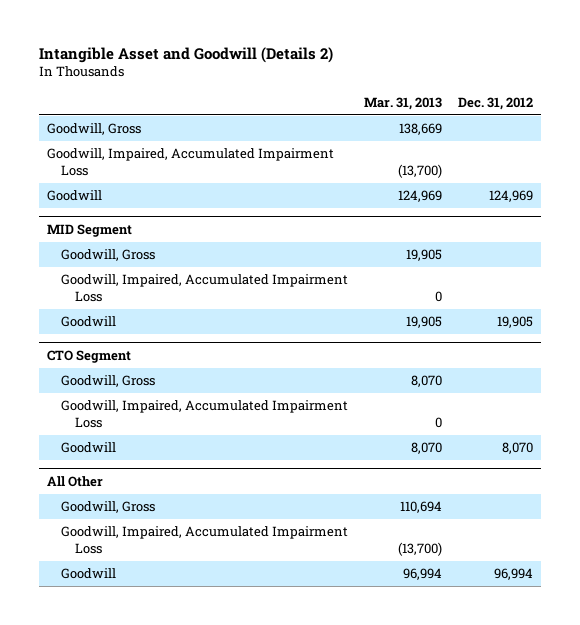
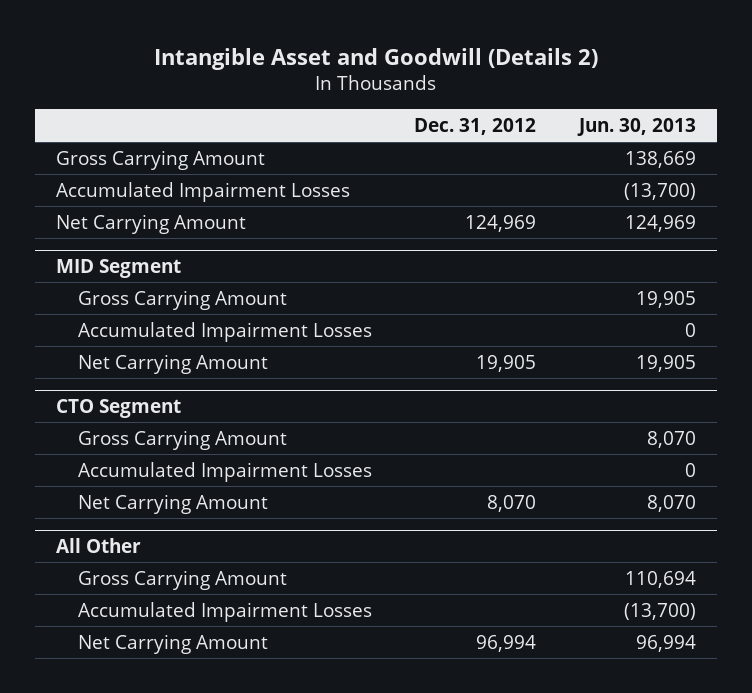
- | Mar. 31, 2013 | Dec. 31, 2012
+ | Dec. 31, 2012 | Jun. 30, 2013
- Goodwill, Gross | 138,669 |
- Goodwill, Impaired, Accumulated Impairment Loss | (13,700) |
- Goodwill | 124,969 | 124,969
+ Gross Carrying Amount | | 138,669
+ Accumulated Impairment Losses | | (13,700)
+ Net Carrying Amount | 124,969 | 124,969
@ MID Segment
- Goodwill, Gross | 19,905 |
- Goodwill, Impaired, Accumulated Impairment Loss | 0 |
- Goodwill | 19,905 | 19,905
+ Gross Carrying Amount | | 19,905
+ Accumulated Impairment Losses | | 0
+ Net Carrying Amount | 19,905 | 19,905
@ CTO Segment
- Goodwill, Gross | 8,070 |
- Goodwill, Impaired, Accumulated Impairment Loss | 0 |
- Goodwill | 8,070 | 8,070
+ Gross Carrying Amount | | 8,070
+ Accumulated Impairment Losses | | 0
+ Net Carrying Amount | 8,070 | 8,070
@ All Other
- Goodwill, Gross | 110,694 |
- Goodwill, Impaired, Accumulated Impairment Loss | (13,700) |
- Goodwill | 96,994 | 96,994
+ Gross Carrying Amount | | 110,694
+ Accumulated Impairment Losses | | (13,700)
+ Net Carrying Amount | 96,994 | 96,994

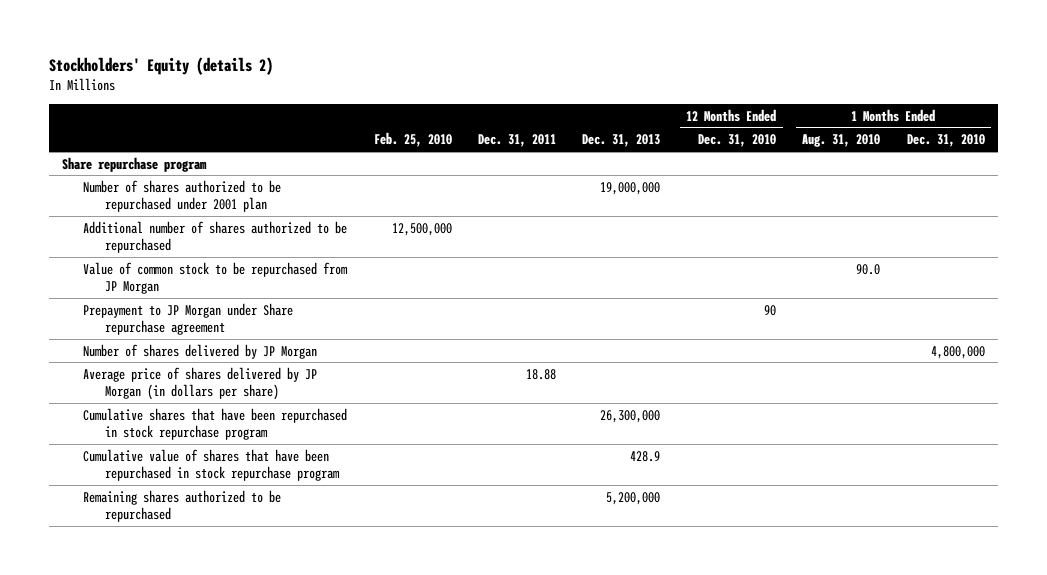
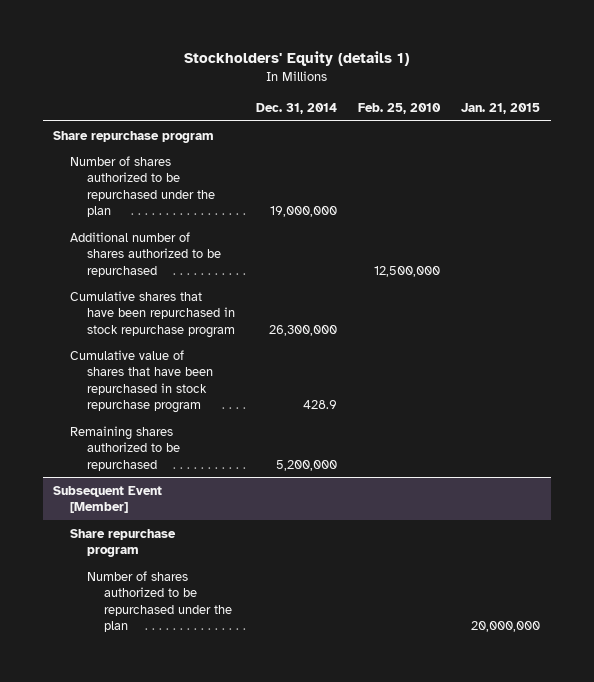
- Stockholders' Equity (details 2)
+ Stockholders' Equity (details 1)
- | Feb. 25, 2010 | Dec. 31, 2011 | Dec. 31, 2013 | 12 Months Ended Dec. 31, 2010 | 1 Months Ended Aug. 31, 2010 | 1 Months Ended Dec. 31, 2010
+ | Dec. 31, 2014 | Feb. 25, 2010 | Jan. 21, 2015
- Number of shares authorized to be repurchased under 2001 plan | | | 19,000,000 | | |
+ Number of shares authorized to be repurchased under the plan | 19,000,000 | |
- Value of common stock to be repurchased from JP Morgan | | | | | 90.0 |
- Prepayment to JP Morgan under Share repurchase agreement | | | | 90 | |
- Number of shares delivered by JP Morgan | | | | | | 4,800,000
- Average price of shares delivered by JP Morgan (in dollars per share) | | 18.88 | | | |
+ Subsequent Event [Member]
+ Share repurchase program
+ Number of shares authorized to be repurchased under the plan | | | 20,000,000

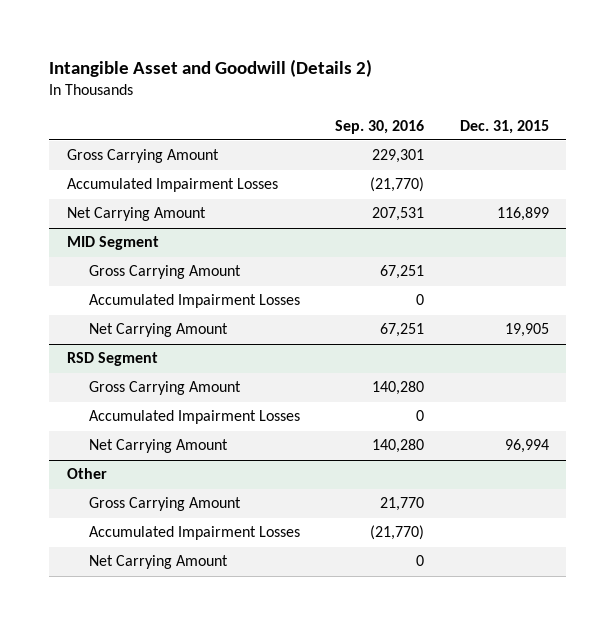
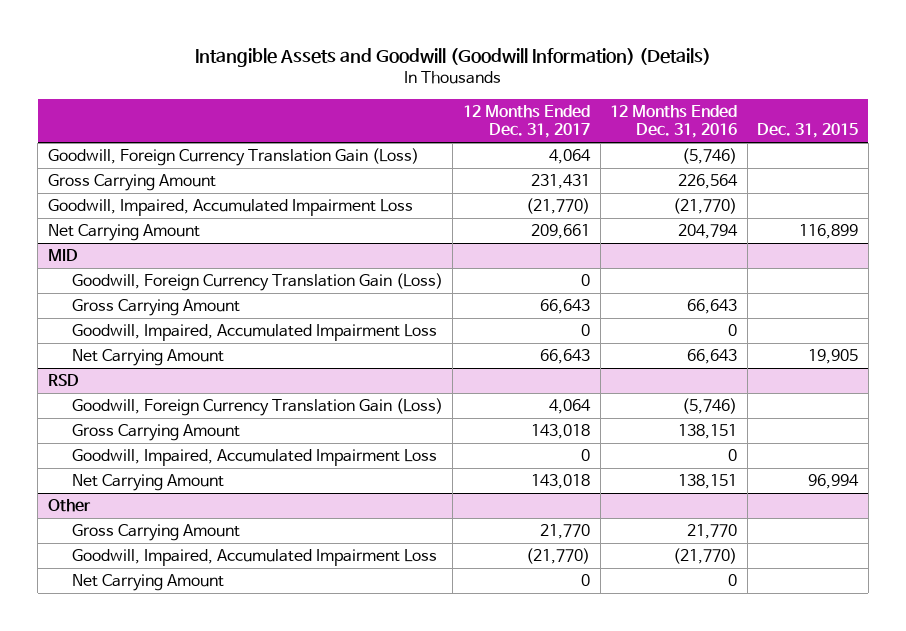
- Intangible Asset and Goodwill (Details 2)
+ Intangible Assets and Goodwill (Goodwill Information) (Details)
- | Sep. 30, 2016 | Dec. 31, 2015
+ | 12 Months Ended Dec. 31, 2017 | 12 Months Ended Dec. 31, 2016 | Dec. 31, 2015
+ Goodwill, Foreign Currency Translation Gain (Loss) | 4,064 | (5,746) |
- Accumulated Impairment Losses | (21,770) |
+ Goodwill, Impaired, Accumulated Impairment Loss | (21,770) | (21,770) |
- MID Segment
+ MID
+ Goodwill, Foreign Currency Translation Gain (Loss) | 0 | |
- Accumulated Impairment Losses | 0 |
+ Goodwill, Impaired, Accumulated Impairment Loss | 0 | 0 |
- RSD Segment
+ RSD
+ Goodwill, Foreign Currency Translation Gain (Loss) | 4,064 | (5,746) |
- Accumulated Impairment Losses | 0 |
+ Goodwill, Impaired, Accumulated Impairment Loss | 0 | 0 |
@ Other
- Accumulated Impairment Losses | (21,770) |
+ Goodwill, Impaired, Accumulated Impairment Loss | (21,770) | (21,770) |

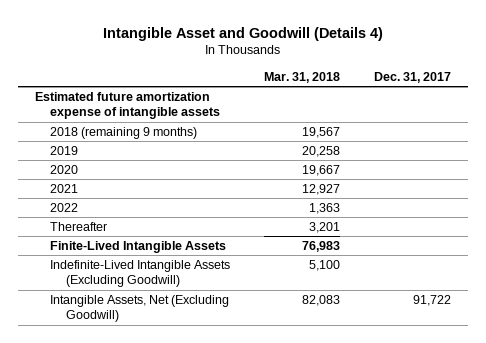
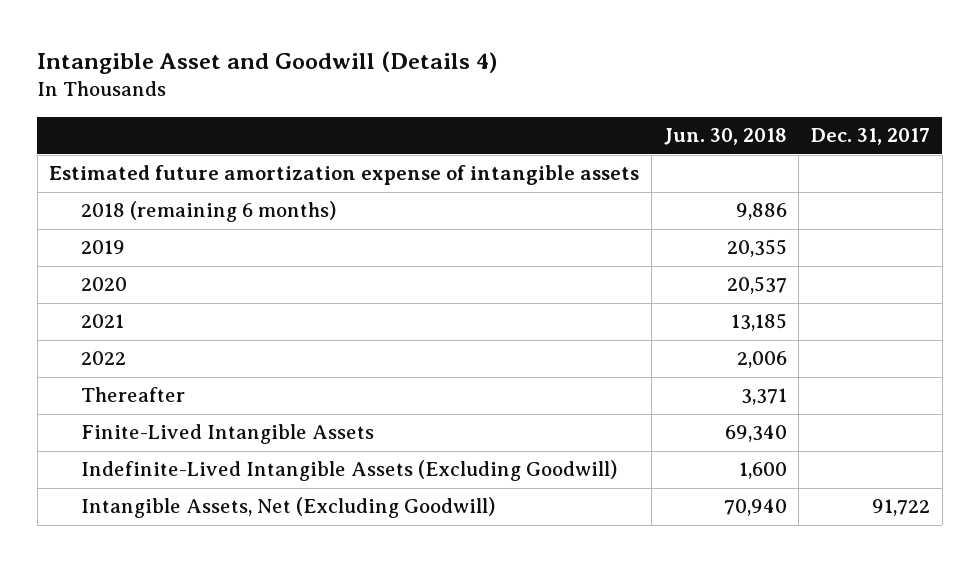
- | Mar. 31, 2018 | Dec. 31, 2017
+ | Jun. 30, 2018 | Dec. 31, 2017
- 2018 (remaining 9 months) | 19,567 |
+ 2018 (remaining 6 months) | 9,886 |

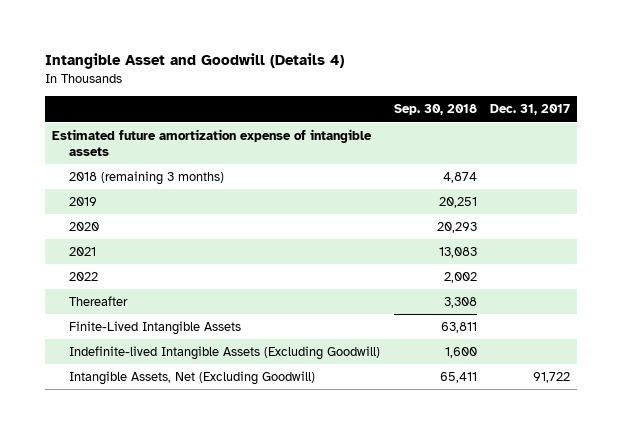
- | Jun. 30, 2018 | Dec. 31, 2017
+ | Sep. 30, 2018 | Dec. 31, 2017
- 2018 (remaining 6 months) | 9,886 |
+ 2018 (remaining 3 months) | 4,874 |
- Indefinite-Lived Intangible Assets (Excluding Goodwill) | 1,600 |
+ Indefinite-lived Intangible Assets (Excluding Goodwill) | 1,600 |

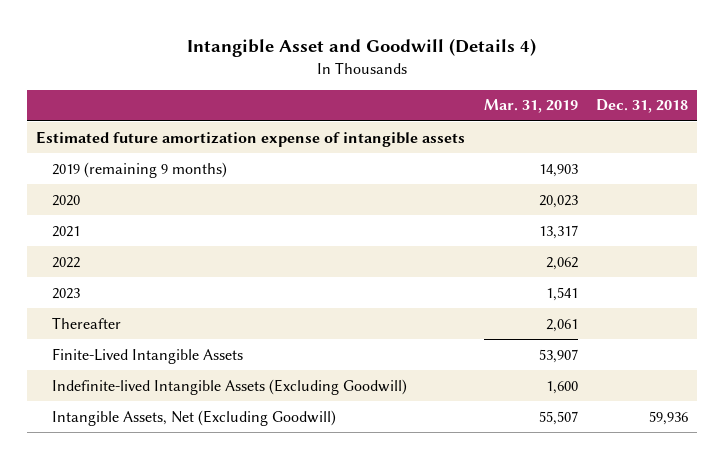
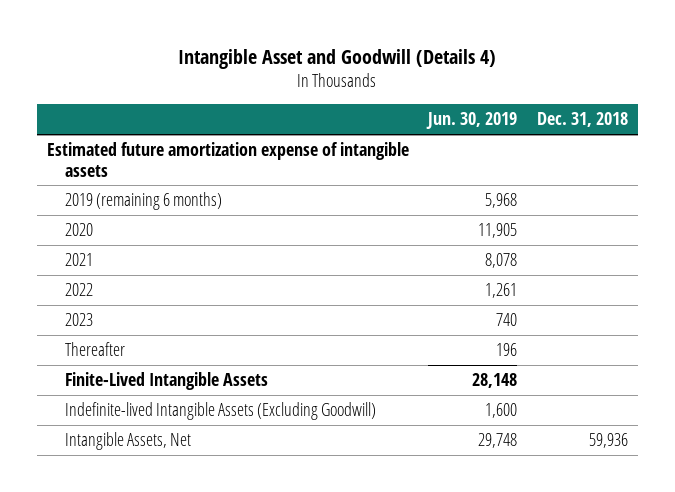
- | Mar. 31, 2019 | Dec. 31, 2018
+ | Jun. 30, 2019 | Dec. 31, 2018
- 2019 (remaining 9 months) | 14,903 |
+ 2019 (remaining 6 months) | 5,968 |
- Intangible Assets, Net (Excluding Goodwill) | 55,507 | 59,936
+ Intangible Assets, Net | 29,748 | 59,936

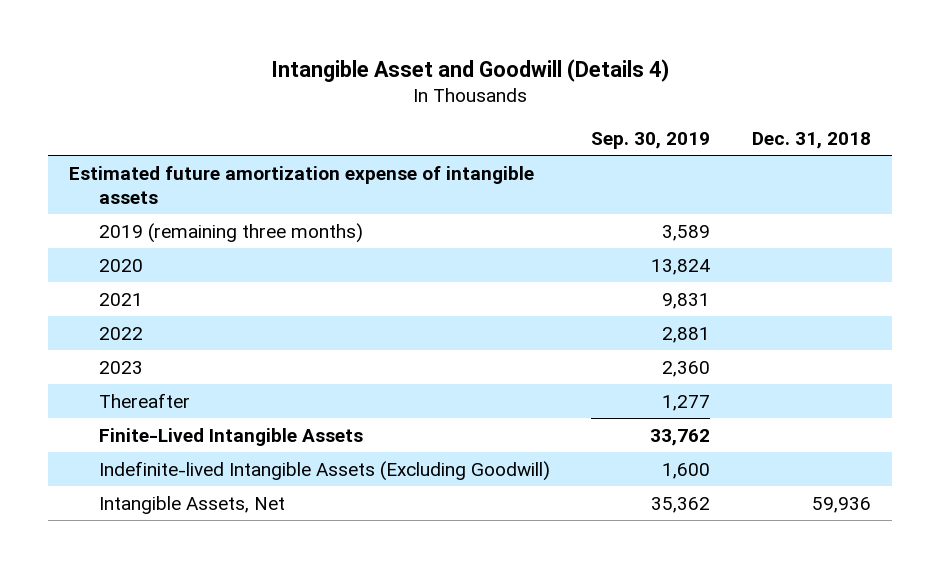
- | Jun. 30, 2019 | Dec. 31, 2018
+ | Sep. 30, 2019 | Dec. 31, 2018
- 2019 (remaining 6 months) | 5,968 |
+ 2019 (remaining three months) | 3,589 |

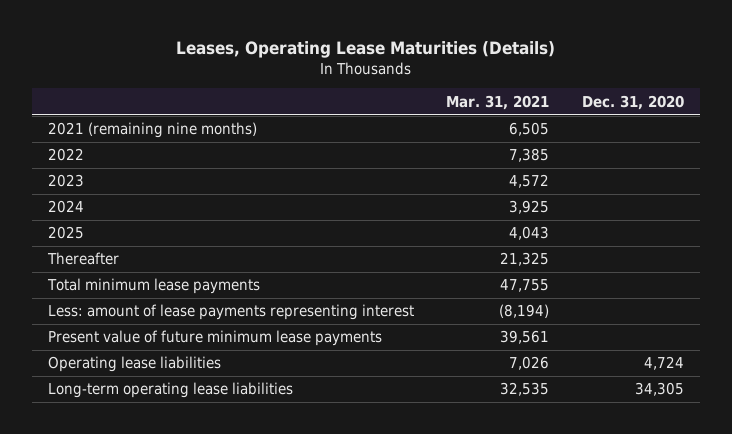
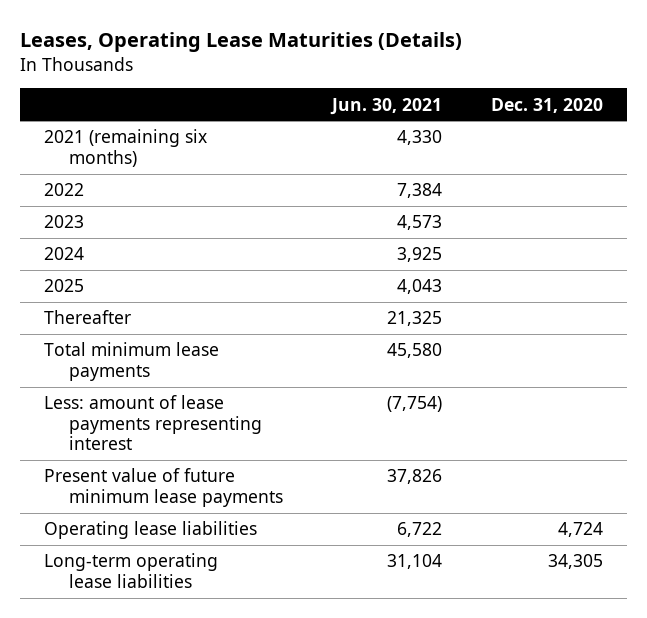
- | Mar. 31, 2021 | Dec. 31, 2020
+ | Jun. 30, 2021 | Dec. 31, 2020
- 2021 (remaining nine months) | 6,505 |
+ 2021 (remaining six months) | 4,330 |

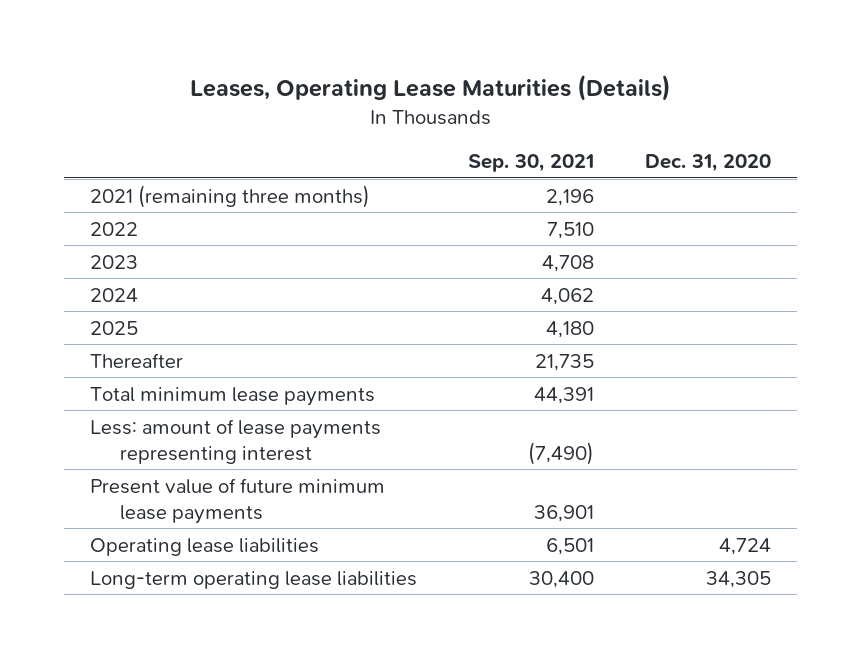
- | Jun. 30, 2021 | Dec. 31, 2020
+ | Sep. 30, 2021 | Dec. 31, 2020
- 2021 (remaining six months) | 4,330 |
+ 2021 (remaining three months) | 2,196 |

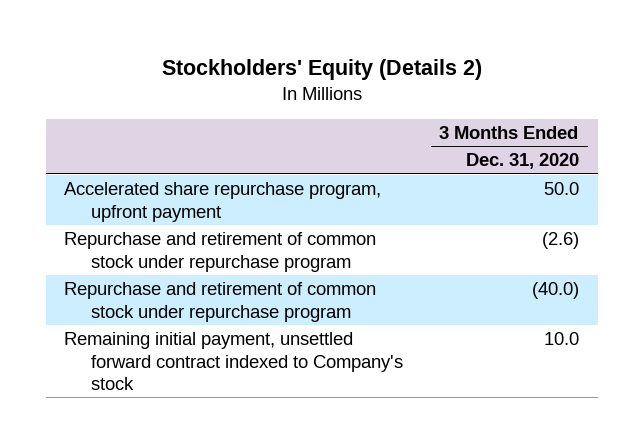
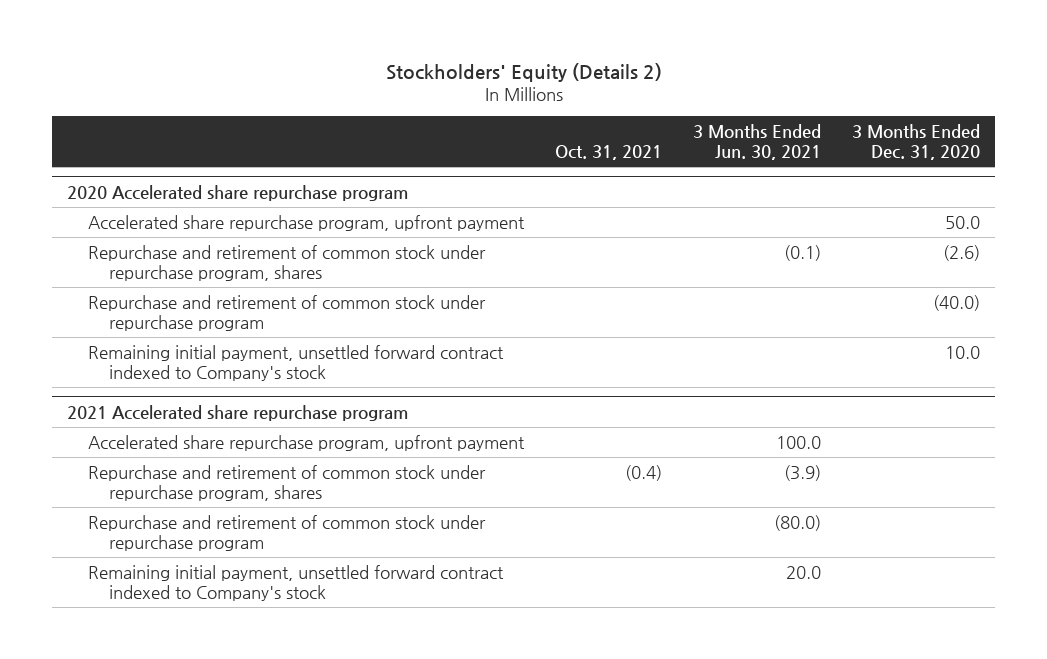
- | 3 Months Ended Dec. 31, 2020
+ | Oct. 31, 2021 | 3 Months Ended Jun. 30, 2021 | 3 Months Ended Dec. 31, 2020
+ 2020 Accelerated share repurchase program
- Repurchase and retirement of common stock under repurchase program | (2.6)
+ Repurchase and retirement of common stock under repurchase program, shares | | (0.1) | (2.6)
+ 2021 Accelerated share repurchase program
+ Accelerated share repurchase program, upfront payment | | 100.0 |
+ Repurchase and retirement of common stock under repurchase program, shares | (0.4) | (3.9) |
+ Repurchase and retirement of common stock under repurchase program | | (80.0) |
+ Remaining initial payment, unsettled forward contract indexed to Company's stock | | 20.0 |

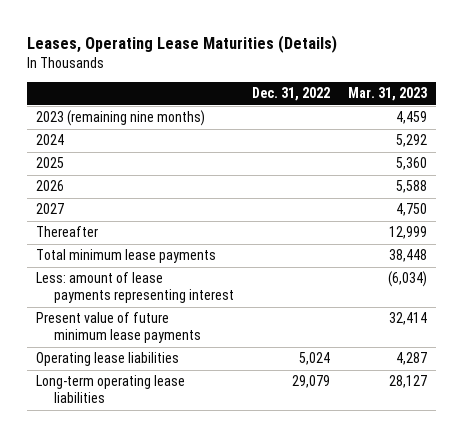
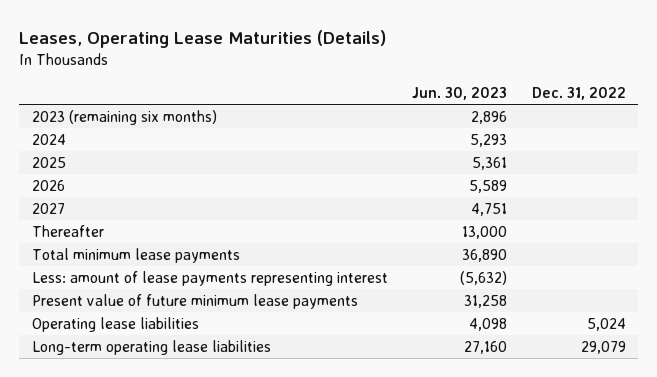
- | Dec. 31, 2022 | Mar. 31, 2023
+ | Jun. 30, 2023 | Dec. 31, 2022
- 2023 (remaining nine months) | | 4,459
+ 2023 (remaining six months) | 2,896 |

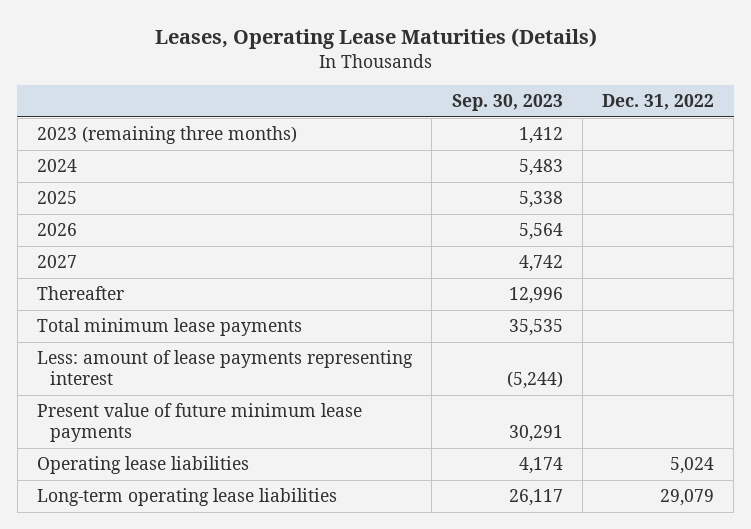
- | Jun. 30, 2023 | Dec. 31, 2022
+ | Sep. 30, 2023 | Dec. 31, 2022
- 2023 (remaining six months) | 2,896 |
+ 2023 (remaining three months) | 1,412 |

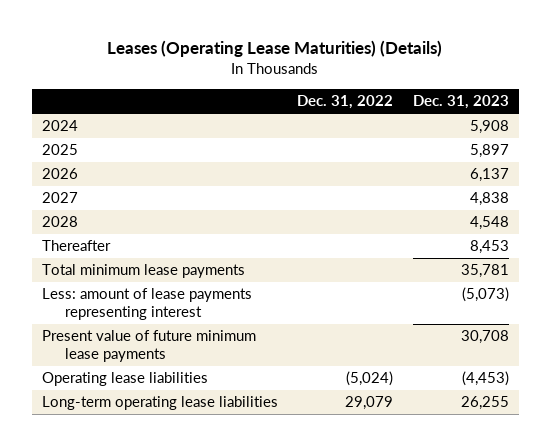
- Leases, Operating Lease Maturities (Details)
+ Leases (Operating Lease Maturities) (Details)
- | Sep. 30, 2023 | Dec. 31, 2022
+ | Dec. 31, 2022 | Dec. 31, 2023
- 2023 (remaining three months) | 1,412 |
+ 2028 | | 4,548
- Operating lease liabilities | 4,174 | 5,024
+ Operating lease liabilities | (5,024) | (4,453)

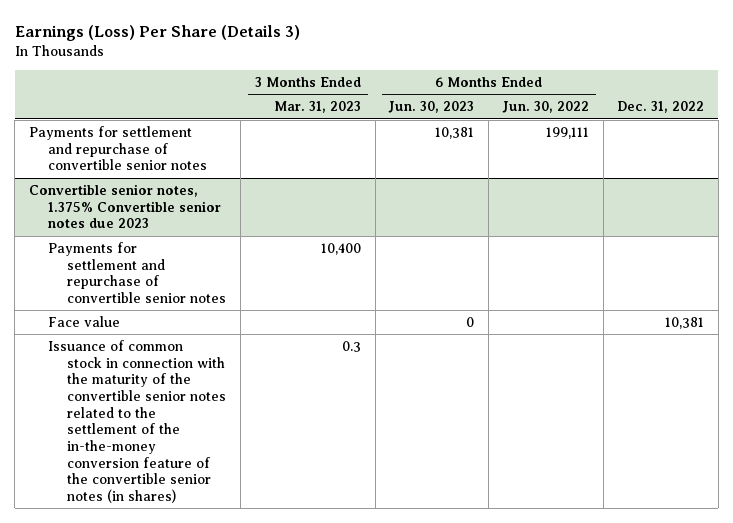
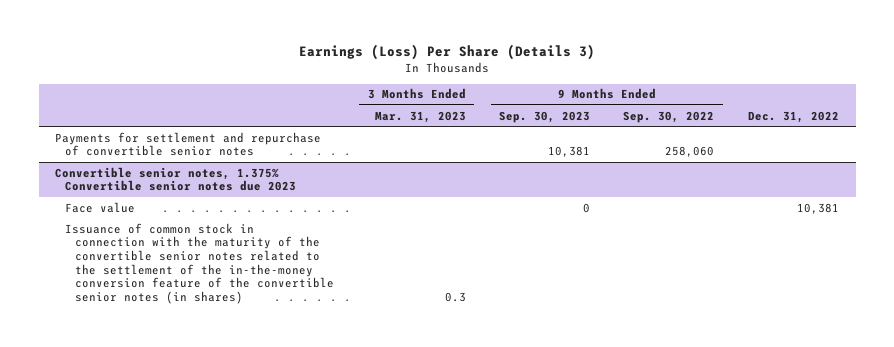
- | 3 Months Ended Mar. 31, 2023 | 6 Months Ended Jun. 30, 2023 | 6 Months Ended Jun. 30, 2022 | Dec. 31, 2022
+ | 3 Months Ended Mar. 31, 2023 | 9 Months Ended Sep. 30, 2023 | 9 Months Ended Sep. 30, 2022 | Dec. 31, 2022
@ Convertible senior notes, 1.375% Convertible senior notes due 2023
- Payments for settlement and repurchase of convertible senior notes | 10,400 | | |

